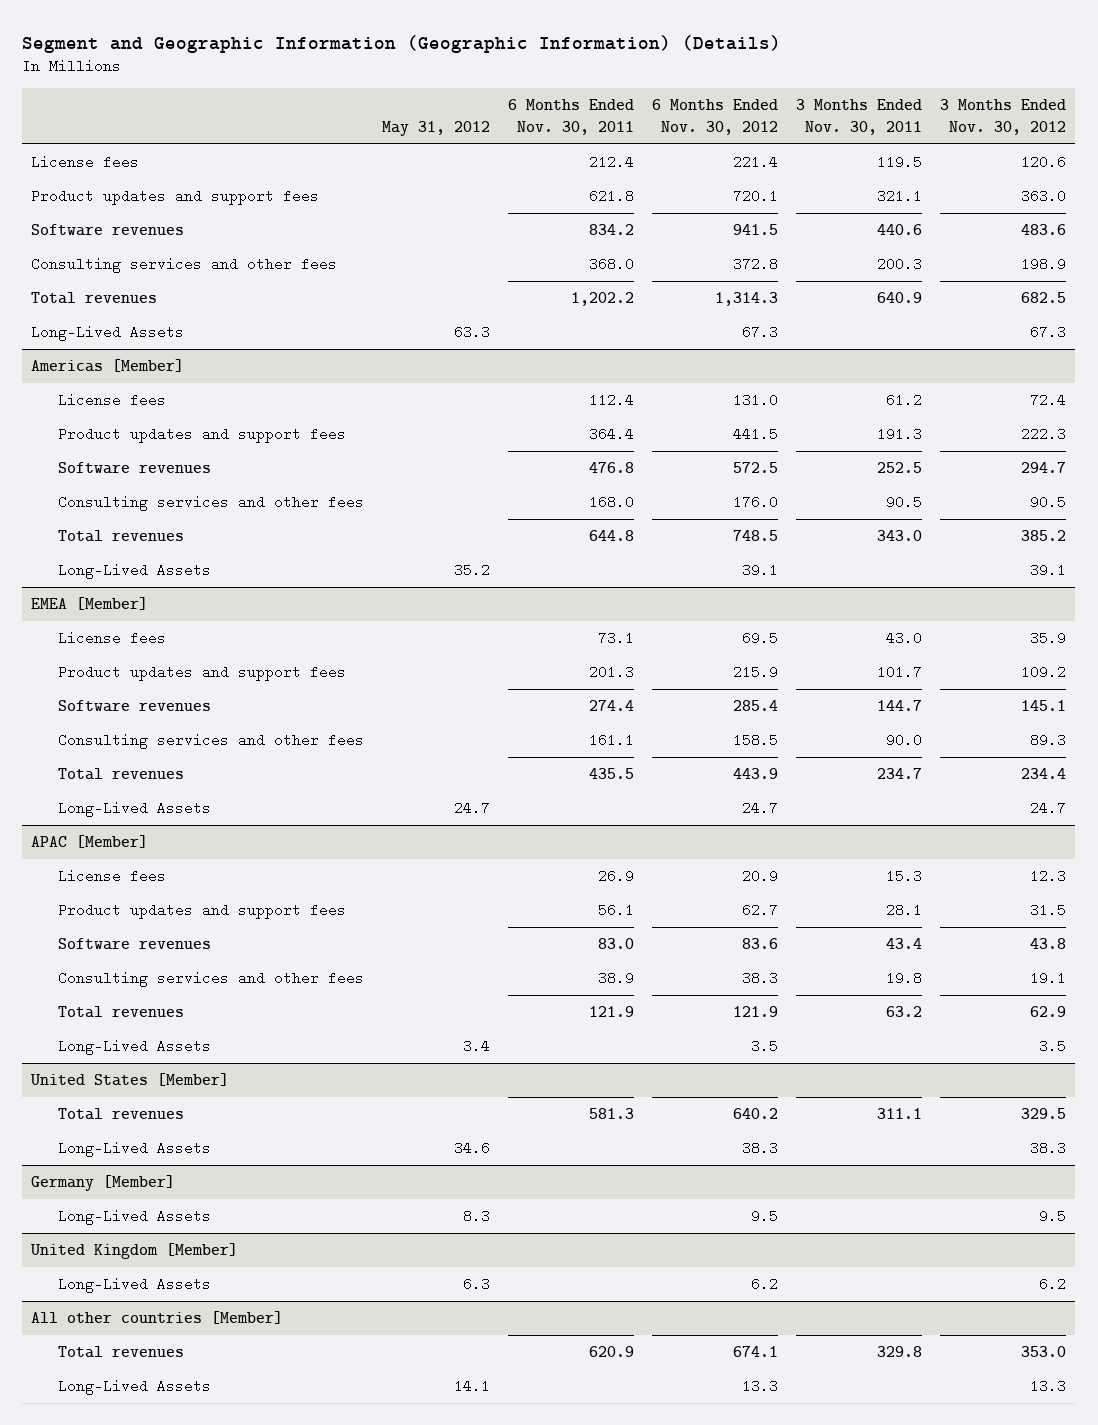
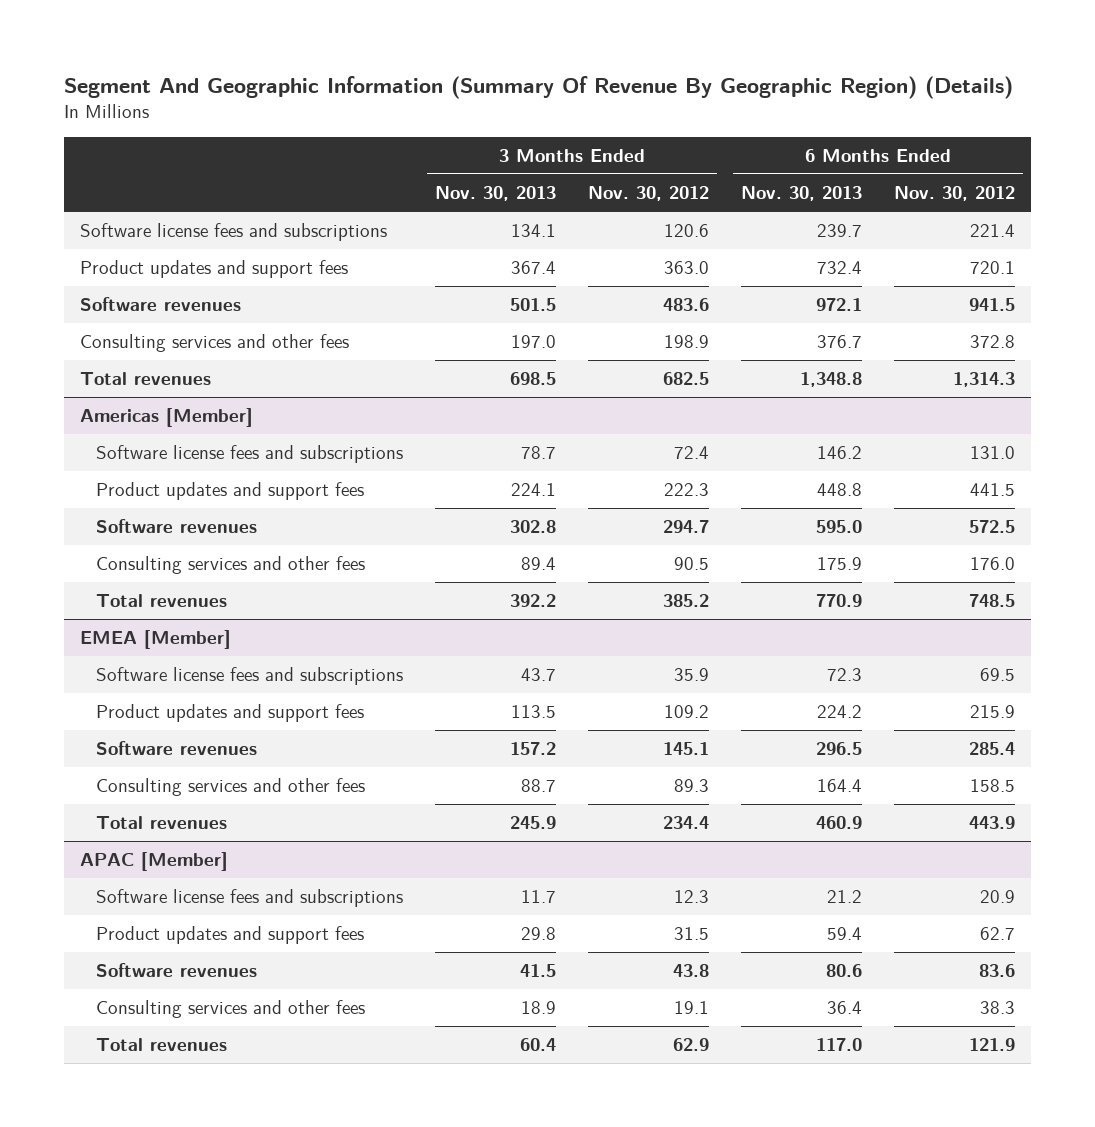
- Segment and Geographic Information (Geographic Information) (Details)
+ Segment And Geographic Information (Summary Of Revenue By Geographic Region) (Details)
- | May 31, 2012 | 6 Months Ended Nov. 30, 2011 | 6 Months Ended Nov. 30, 2012 | 3 Months Ended Nov. 30, 2011 | 3 Months Ended Nov. 30, 2012
+ | 3 Months Ended Nov. 30, 2013 | 3 Months Ended Nov. 30, 2012 | 6 Months Ended Nov. 30, 2013 | 6 Months Ended Nov. 30, 2012
- License fees | | 212.4 | 221.4 | 119.5 | 120.6
+ Software license fees and subscriptions | 134.1 | 120.6 | 239.7 | 221.4
- Long-Lived Assets | 63.3 | | 67.3 | | 67.3
@ Americas [Member]
- License fees | | 112.4 | 131.0 | 61.2 | 72.4
+ Software license fees and subscriptions | 78.7 | 72.4 | 146.2 | 131.0
- Long-Lived Assets | 35.2 | | 39.1 | | 39.1
@ EMEA [Member]
- License fees | | 73.1 | 69.5 | 43.0 | 35.9
+ Software license fees and subscriptions | 43.7 | 35.9 | 72.3 | 69.5
- Long-Lived Assets | 24.7 | | 24.7 | | 24.7
@ APAC [Member]
- License fees | | 26.9 | 20.9 | 15.3 | 12.3
+ Software license fees and subscriptions | 11.7 | 12.3 | 21.2 | 20.9
- Long-Lived Assets | 3.4 | | 3.5 | | 3.5
- United States [Member]
- Total revenues | | 581.3 | 640.2 | 311.1 | 329.5
- Long-Lived Assets | 34.6 | | 38.3 | | 38.3
- Germany [Member]
- Long-Lived Assets | 8.3 | | 9.5 | | 9.5
- United Kingdom [Member]
- Long-Lived Assets | 6.3 | | 6.2 | | 6.2
- All other countries [Member]
- Total revenues | | 620.9 | 674.1 | 329.8 | 353.0
- Long-Lived Assets | 14.1 | | 13.3 | | 13.3

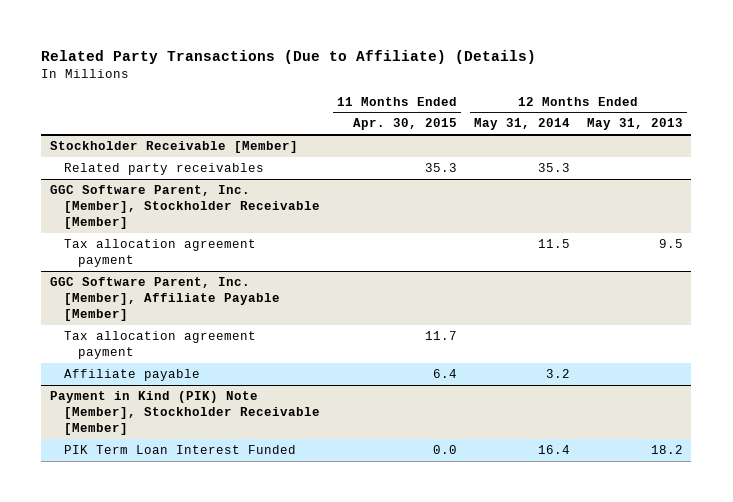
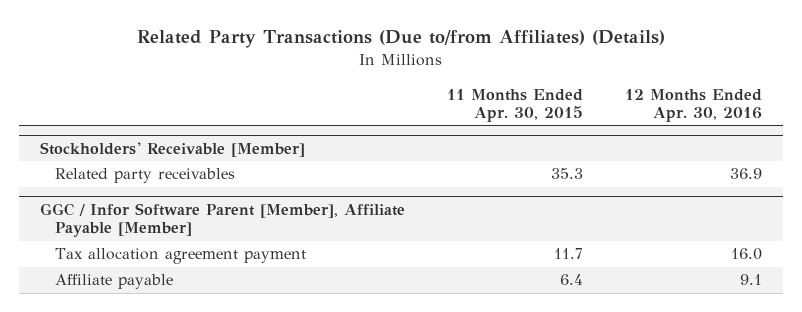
- Related Party Transactions (Due to Affiliate) (Details)
+ Related Party Transactions (Due to/from Affiliates) (Details)
- | 11 Months Ended Apr. 30, 2015 | 12 Months Ended May 31, 2014 | 12 Months Ended May 31, 2013
+ | 11 Months Ended Apr. 30, 2015 | 12 Months Ended Apr. 30, 2016
- Stockholder Receivable [Member]
+ Stockholders' Receivable [Member]
- GGC Software Parent, Inc. [Member], Stockholder Receivable [Member]
- Tax allocation agreement payment | | 11.5 | 9.5
- GGC Software Parent, Inc. [Member], Affiliate Payable [Member]
+ GGC / Infor Software Parent [Member], Affiliate Payable [Member]
- Payment in Kind (PIK) Note [Member], Stockholder Receivable [Member]
- PIK Term Loan Interest Funded | 0.0 | 16.4 | 18.2

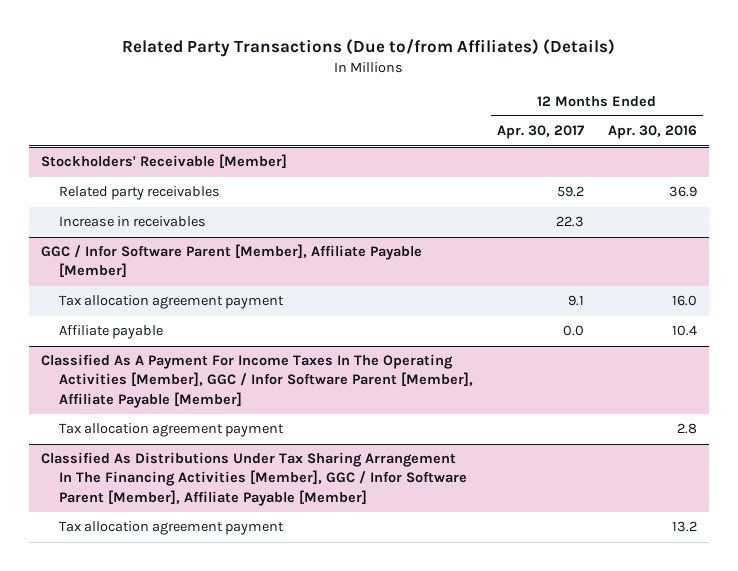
- | 11 Months Ended Apr. 30, 2015 | 12 Months Ended Apr. 30, 2016
+ | 12 Months Ended Apr. 30, 2017 | 12 Months Ended Apr. 30, 2016
@ Stockholders' Receivable [Member]
+ Increase in receivables | 22.3 |
@ GGC / Infor Software Parent [Member], Affiliate Payable [Member]
- Affiliate payable | 6.4 | 9.1
+ Affiliate payable | 0.0 | 10.4
+ Classified As A Payment For Income Taxes In The Operating Activities [Member], GGC / Infor Software Parent [Member], Affiliate Payable [Member]
+ Tax allocation agreement payment | | 2.8
+ Classified As Distributions Under Tax Sharing Arrangement In The Financing Activities [Member], GGC / Infor Software Parent [Member], Affiliate Payable [Member]
+ Tax allocation agreement payment | | 13.2

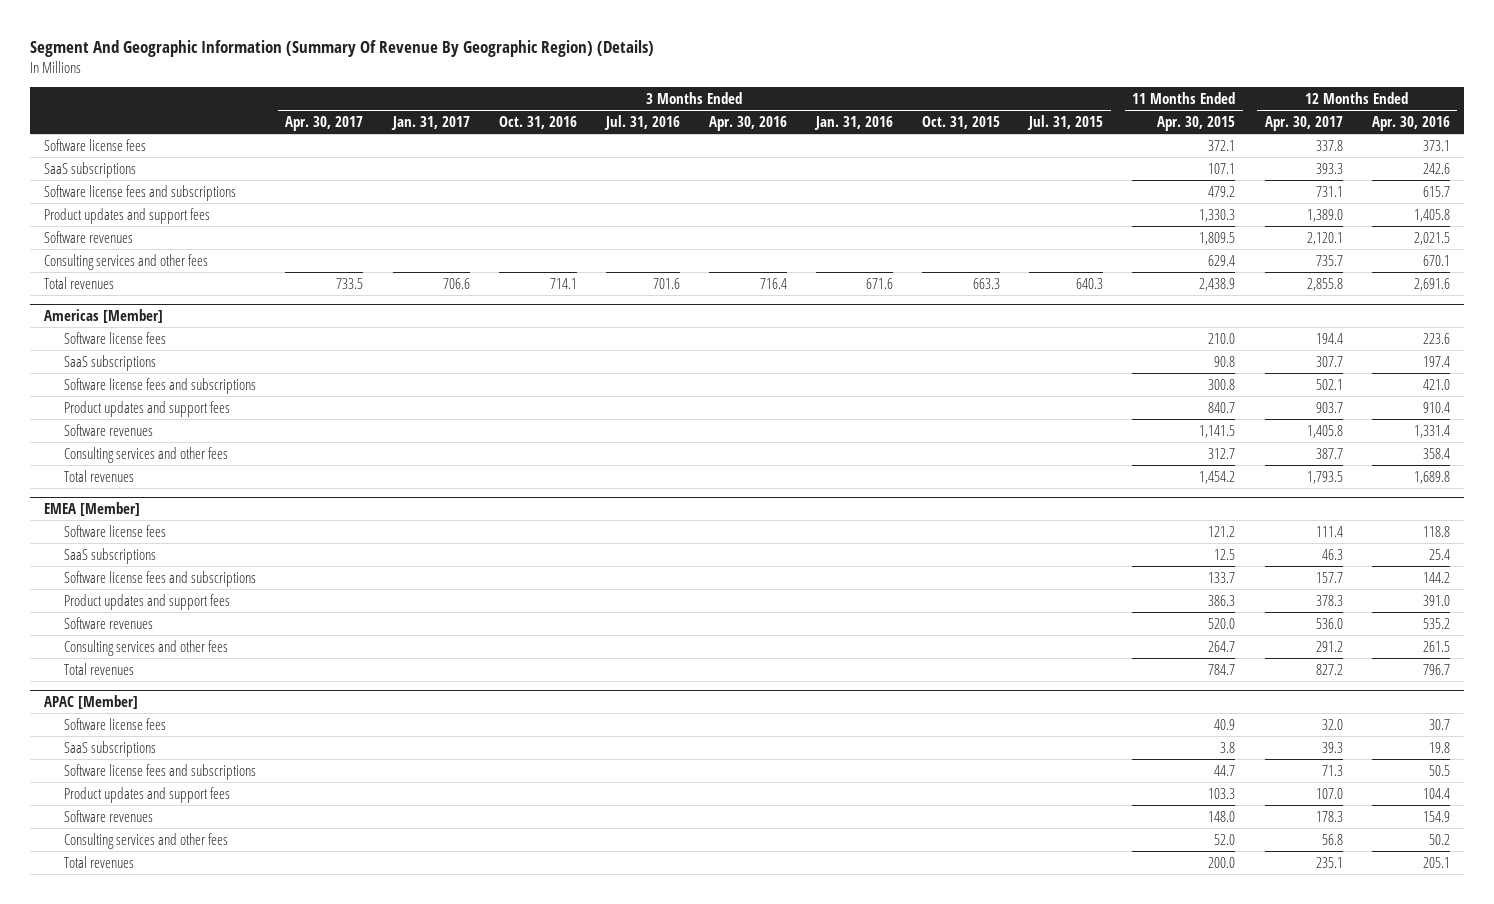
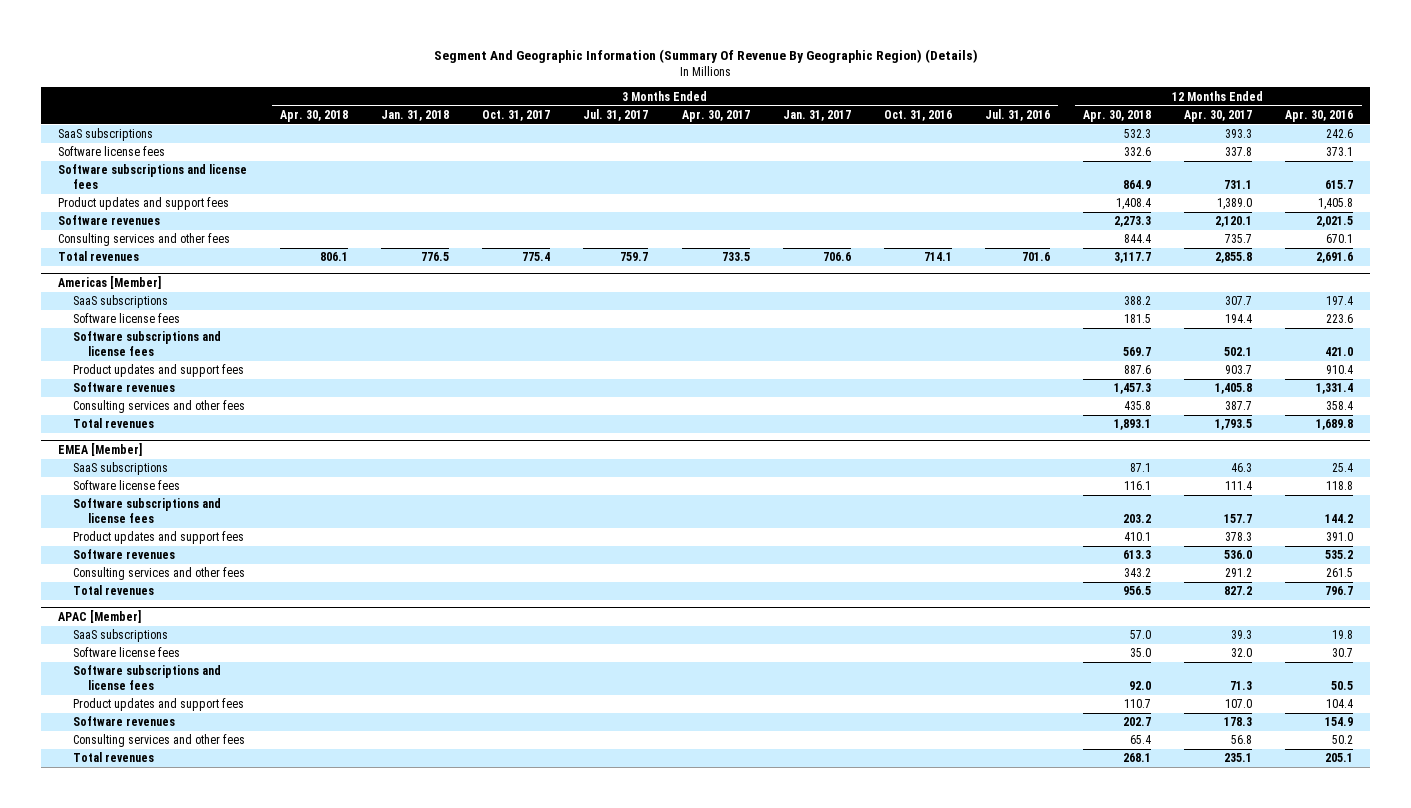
- | 3 Months Ended Apr. 30, 2017 | 3 Months Ended Jan. 31, 2017 | 3 Months Ended Oct. 31, 2016 | 3 Months Ended Jul. 31, 2016 | 3 Months Ended Apr. 30, 2016 | 3 Months Ended Jan. 31, 2016 | 3 Months Ended Oct. 31, 2015 | 3 Months Ended Jul. 31, 2015 | 11 Months Ended Apr. 30, 2015 | 12 Months Ended Apr. 30, 2017 | 12 Months Ended Apr. 30, 2016
+ | 3 Months Ended Apr. 30, 2018 | 3 Months Ended Jan. 31, 2018 | 3 Months Ended Oct. 31, 2017 | 3 Months Ended Jul. 31, 2017 | 3 Months Ended Apr. 30, 2017 | 3 Months Ended Jan. 31, 2017 | 3 Months Ended Oct. 31, 2016 | 3 Months Ended Jul. 31, 2016 | 12 Months Ended Apr. 30, 2018 | 12 Months Ended Apr. 30, 2017 | 12 Months Ended Apr. 30, 2016
- Software license fees and subscriptions | | | | | | | | | 479.2 | 731.1 | 615.7
moved down: Software license fees | | | | | | | | | 332.6 | 337.8 | 373.1
+ Software subscriptions and license fees | | | | | | | | | 864.9 | 731.1 | 615.7
@ Americas [Member]
- Software license fees and subscriptions | | | | | | | | | 300.8 | 502.1 | 421.0
moved down: Software license fees | | | | | | | | | 181.5 | 194.4 | 223.6
+ Software subscriptions and license fees | | | | | | | | | 569.7 | 502.1 | 421.0
@ EMEA [Member]
- Software license fees and subscriptions | | | | | | | | | 133.7 | 157.7 | 144.2
moved down: Software license fees | | | | | | | | | 116.1 | 111.4 | 118.8
+ Software subscriptions and license fees | | | | | | | | | 203.2 | 157.7 | 144.2
@ APAC [Member]
- Software license fees and subscriptions | | | | | | | | | 44.7 | 71.3 | 50.5
moved down: Software license fees | | | | | | | | | 35.0 | 32.0 | 30.7
+ Software subscriptions and license fees | | | | | | | | | 92.0 | 71.3 | 50.5

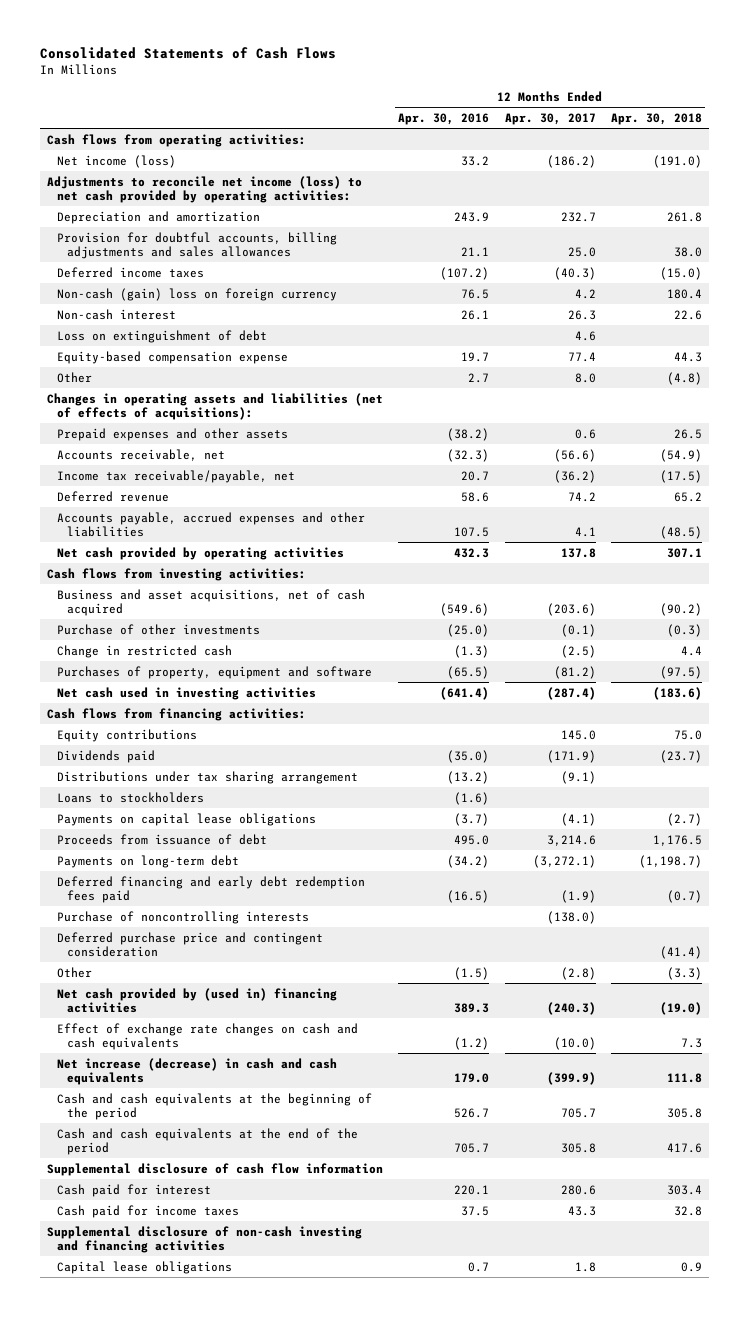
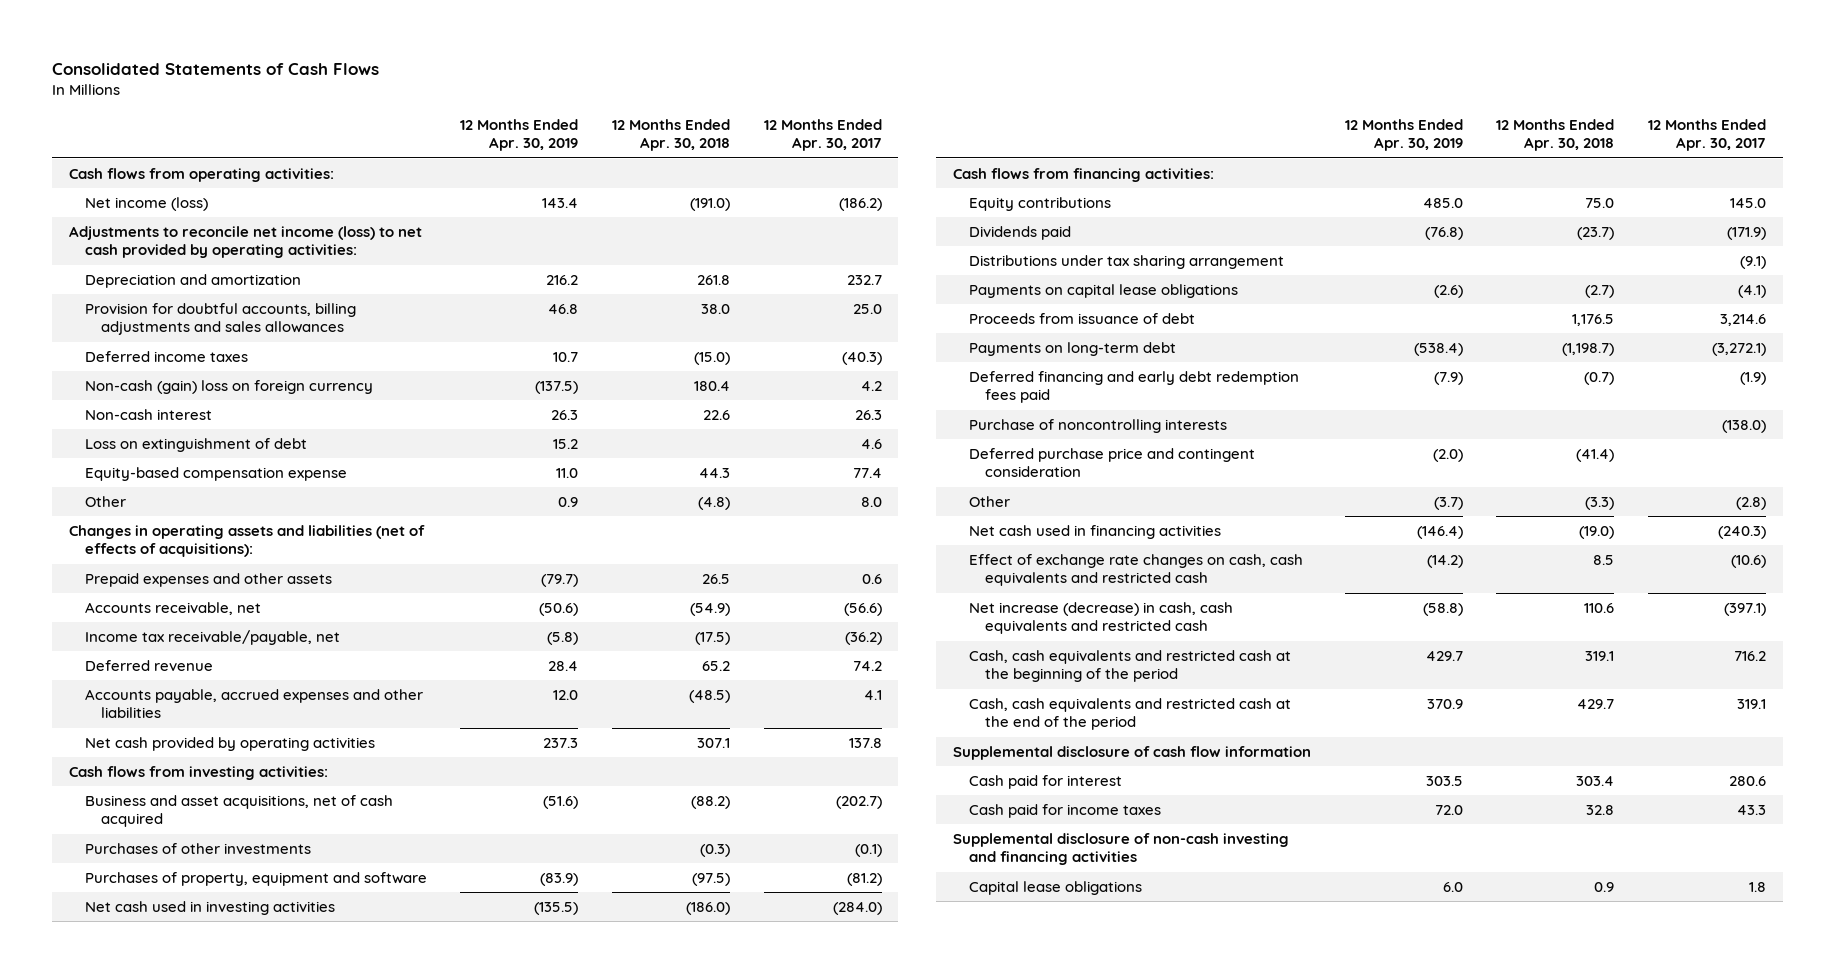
- | 12 Months Ended Apr. 30, 2016 | 12 Months Ended Apr. 30, 2017 | 12 Months Ended Apr. 30, 2018
+ | 12 Months Ended Apr. 30, 2019 | 12 Months Ended Apr. 30, 2018 | 12 Months Ended Apr. 30, 2017
- Business and asset acquisitions, net of cash acquired | (549.6) | (203.6) | (90.2)
- Purchase of other investments | (25.0) | (0.1) | (0.3)
- Change in restricted cash | (1.3) | (2.5) | 4.4
+ Business and asset acquisitions, net of cash acquired | (51.6) | (88.2) | (202.7)
+ Purchases of other investments | | (0.3) | (0.1)
- Net cash used in investing activities | (641.4) | (287.4) | (183.6)
+ Net cash used in investing activities | (135.5) | (186.0) | (284.0)
- Loans to stockholders | (1.6) | |
- Net cash provided by (used in) financing activities | 389.3 | (240.3) | (19.0)
- Effect of exchange rate changes on cash and cash equivalents | (1.2) | (10.0) | 7.3
- Net increase (decrease) in cash and cash equivalents | 179.0 | (399.9) | 111.8
- Cash and cash equivalents at the beginning of the period | 526.7 | 705.7 | 305.8
- Cash and cash equivalents at the end of the period | 705.7 | 305.8 | 417.6
+ Net cash used in financing activities | (146.4) | (19.0) | (240.3)
+ Effect of exchange rate changes on cash, cash equivalents and restricted cash | (14.2) | 8.5 | (10.6)
+ Net increase (decrease) in cash, cash equivalents and restricted cash | (58.8) | 110.6 | (397.1)
+ Cash, cash equivalents and restricted cash at the beginning of the period | 429.7 | 319.1 | 716.2
+ Cash, cash equivalents and restricted cash at the end of the period | 370.9 | 429.7 | 319.1

